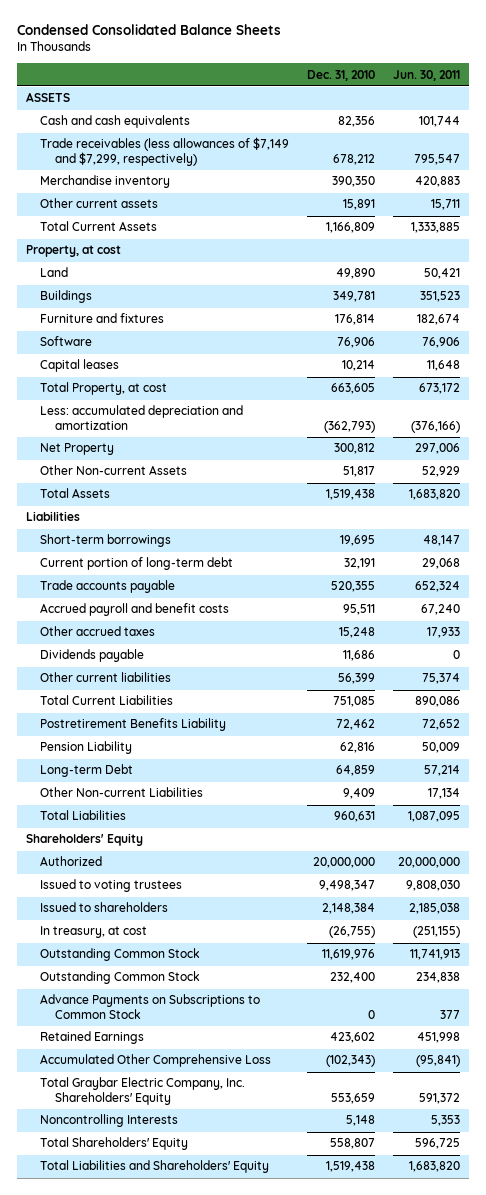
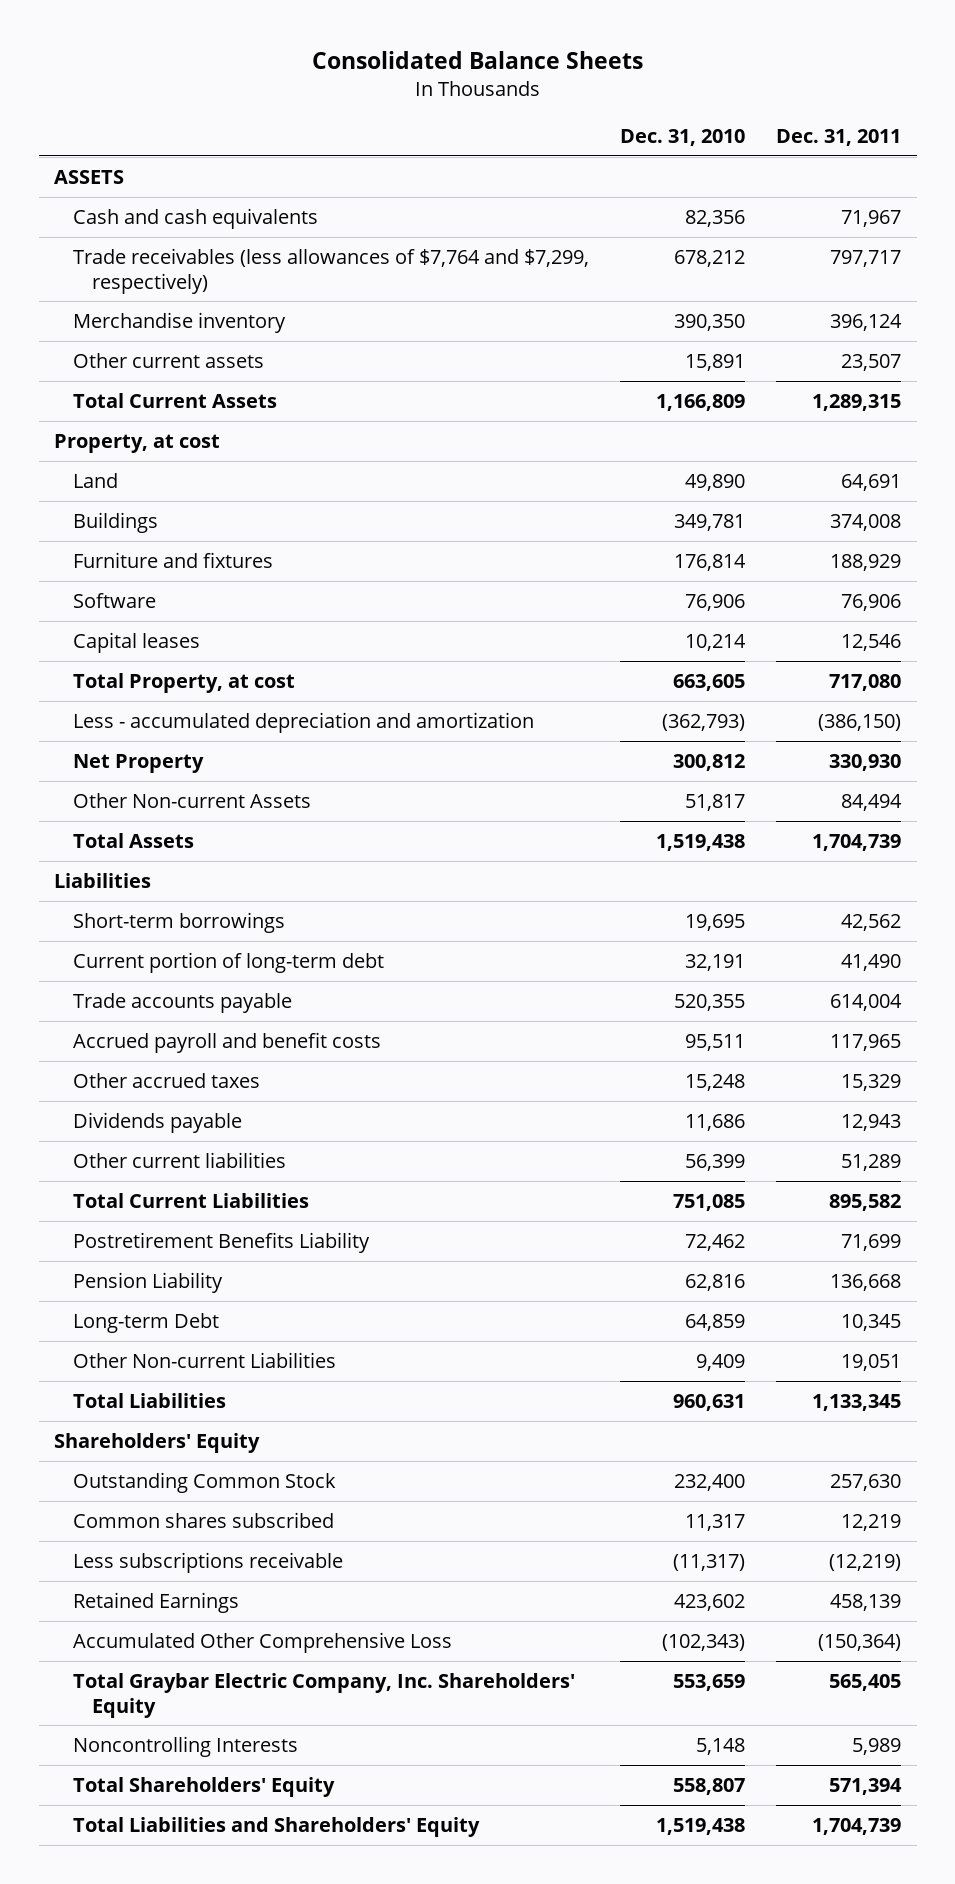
- Condensed Consolidated Balance Sheets
+ Consolidated Balance Sheets
- | Dec. 31, 2010 | Jun. 30, 2011
+ | Dec. 31, 2010 | Dec. 31, 2011
- Trade receivables (less allowances of $7,149 and $7,299, respectively) | 678,212 | 795,547
+ Trade receivables (less allowances of $7,764 and $7,299, respectively) | 678,212 | 797,717
- Less: accumulated depreciation and amortization | (362,793) | (376,166)
+ Less - accumulated depreciation and amortization | (362,793) | (386,150)
- Authorized | 20,000,000 | 20,000,000
- Issued to voting trustees | 9,498,347 | 9,808,030
- Issued to shareholders | 2,148,384 | 2,185,038
- In treasury, at cost | (26,755) | (251,155)
- Outstanding Common Stock | 11,619,976 | 11,741,913
- Advance Payments on Subscriptions to Common Stock | 0 | 377
+ Common shares subscribed | 11,317 | 12,219
+ Less subscriptions receivable | (11,317) | (12,219)

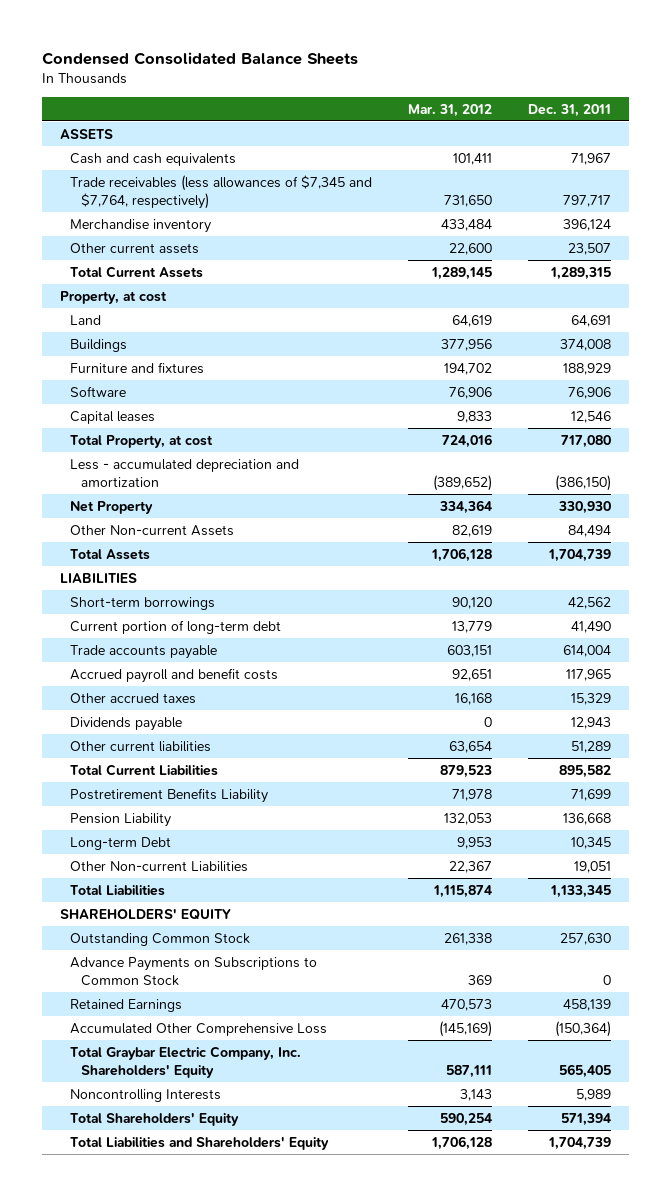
- Consolidated Balance Sheets
+ Condensed Consolidated Balance Sheets
- | Dec. 31, 2010 | Dec. 31, 2011
+ | Mar. 31, 2012 | Dec. 31, 2011
- Trade receivables (less allowances of $7,764 and $7,299, respectively) | 678,212 | 797,717
+ Trade receivables (less allowances of $7,345 and $7,764, respectively) | 731,650 | 797,717
- Liabilities
+ LIABILITIES
- Shareholders' Equity
+ SHAREHOLDERS' EQUITY
- Common shares subscribed | 11,317 | 12,219
- Less subscriptions receivable | (11,317) | (12,219)
+ Advance Payments on Subscriptions to Common Stock | 369 | 0

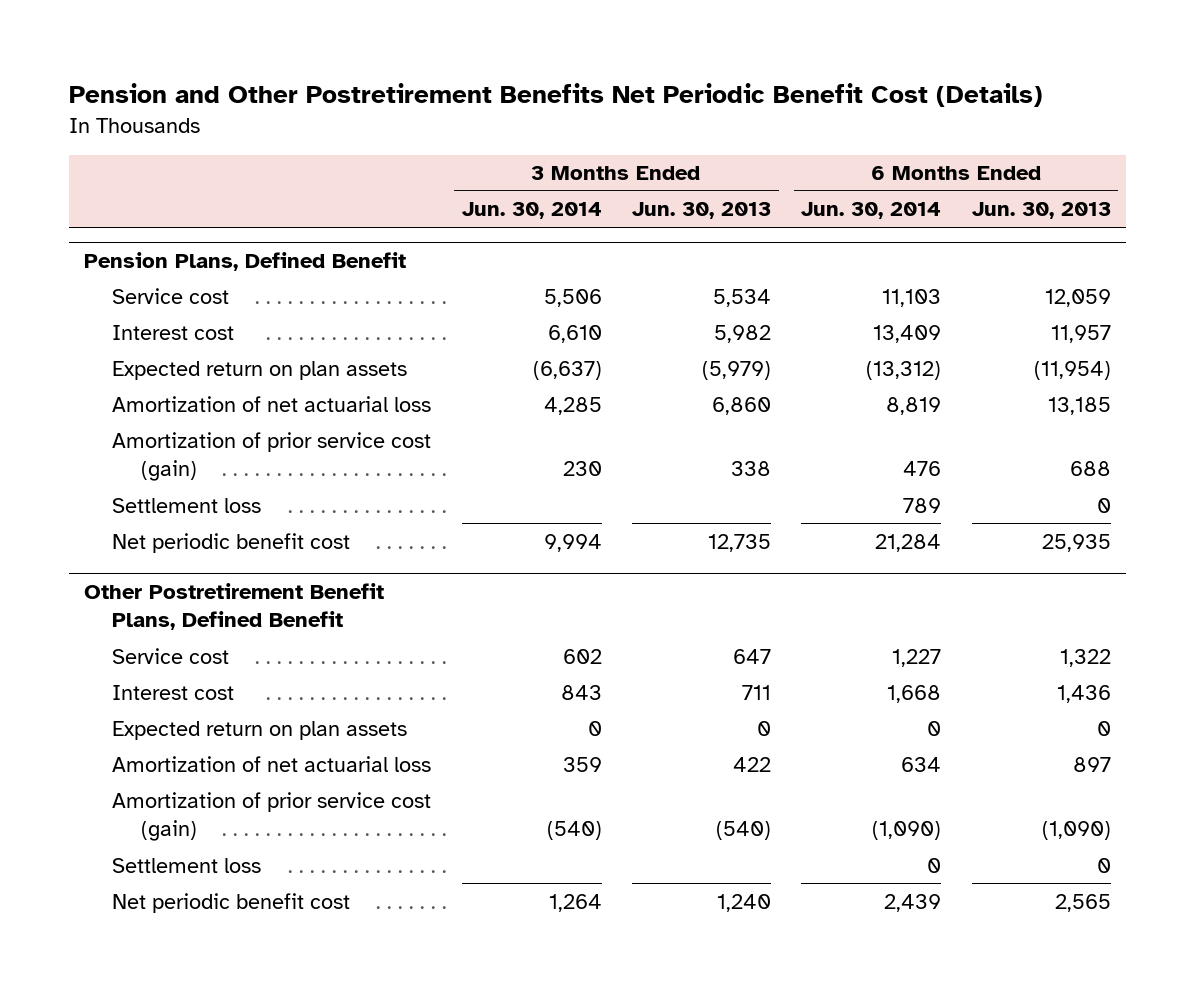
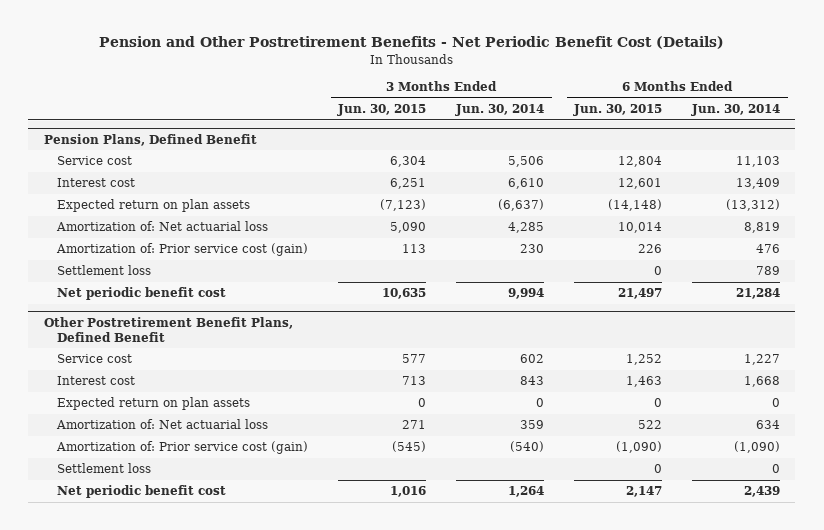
- Pension and Other Postretirement Benefits Net Periodic Benefit Cost (Details)
+ Pension and Other Postretirement Benefits - Net Periodic Benefit Cost (Details)
- | 3 Months Ended Jun. 30, 2014 | 3 Months Ended Jun. 30, 2013 | 6 Months Ended Jun. 30, 2014 | 6 Months Ended Jun. 30, 2013
+ | 3 Months Ended Jun. 30, 2015 | 3 Months Ended Jun. 30, 2014 | 6 Months Ended Jun. 30, 2015 | 6 Months Ended Jun. 30, 2014
@ Pension Plans, Defined Benefit
- Amortization of net actuarial loss | 4,285 | 6,860 | 8,819 | 13,185
- Amortization of prior service cost (gain) | 230 | 338 | 476 | 688
+ Amortization of: Net actuarial loss | 5,090 | 4,285 | 10,014 | 8,819
+ Amortization of: Prior service cost (gain) | 113 | 230 | 226 | 476
@ Other Postretirement Benefit Plans, Defined Benefit
- Amortization of net actuarial loss | 359 | 422 | 634 | 897
- Amortization of prior service cost (gain) | (540) | (540) | (1,090) | (1,090)
+ Amortization of: Net actuarial loss | 271 | 359 | 522 | 634
+ Amortization of: Prior service cost (gain) | (545) | (540) | (1,090) | (1,090)

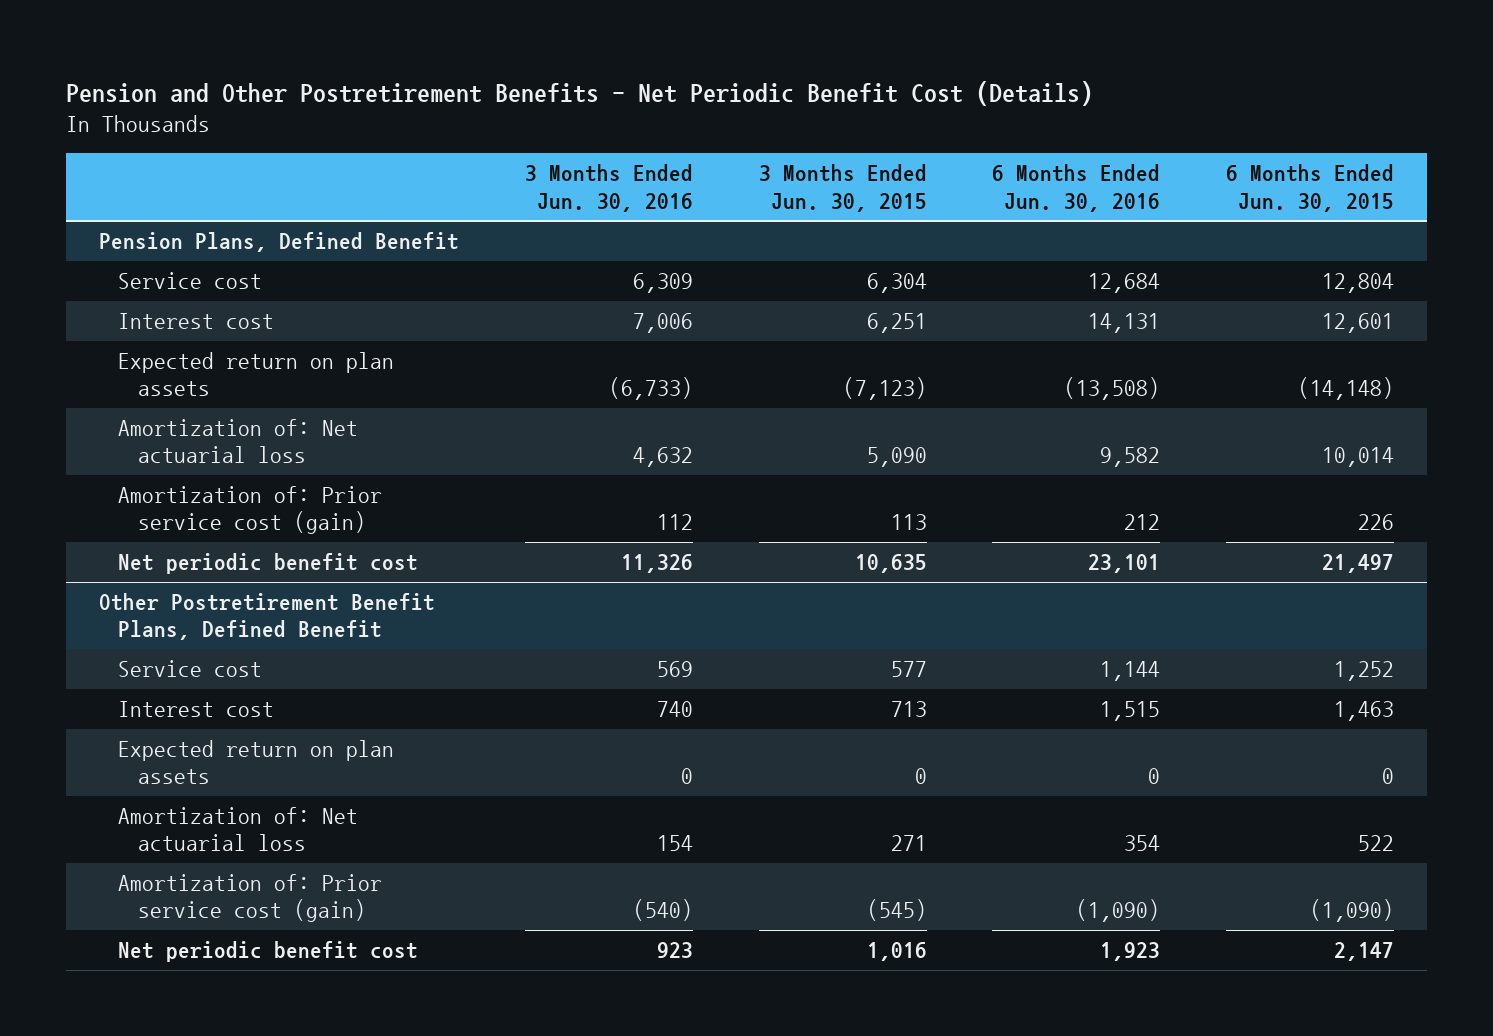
- | 3 Months Ended Jun. 30, 2015 | 3 Months Ended Jun. 30, 2014 | 6 Months Ended Jun. 30, 2015 | 6 Months Ended Jun. 30, 2014
+ | 3 Months Ended Jun. 30, 2016 | 3 Months Ended Jun. 30, 2015 | 6 Months Ended Jun. 30, 2016 | 6 Months Ended Jun. 30, 2015
@ Pension Plans, Defined Benefit
- Settlement loss | | | 0 | 789
@ Other Postretirement Benefit Plans, Defined Benefit
- Settlement loss | | | 0 | 0

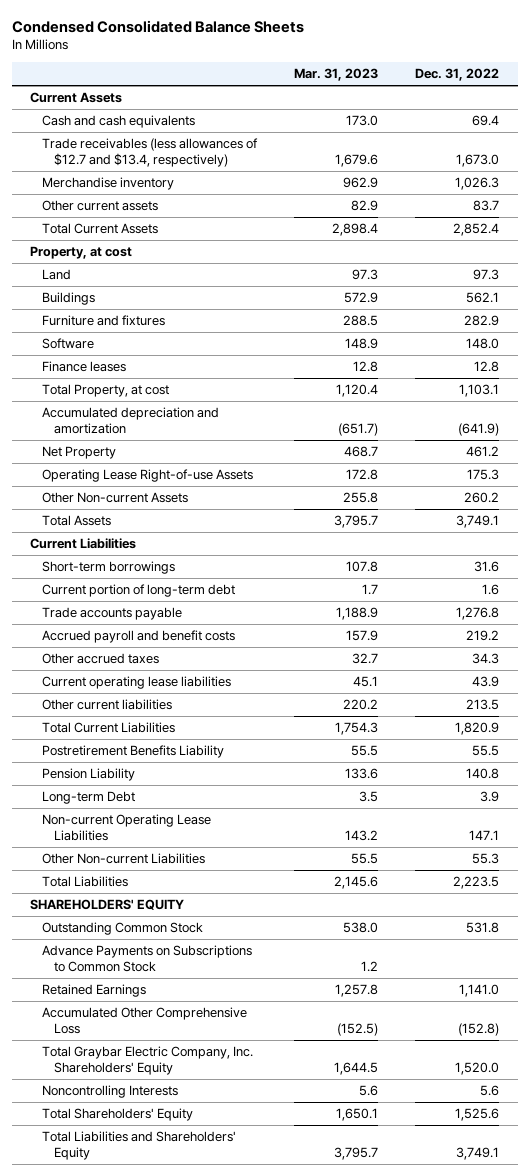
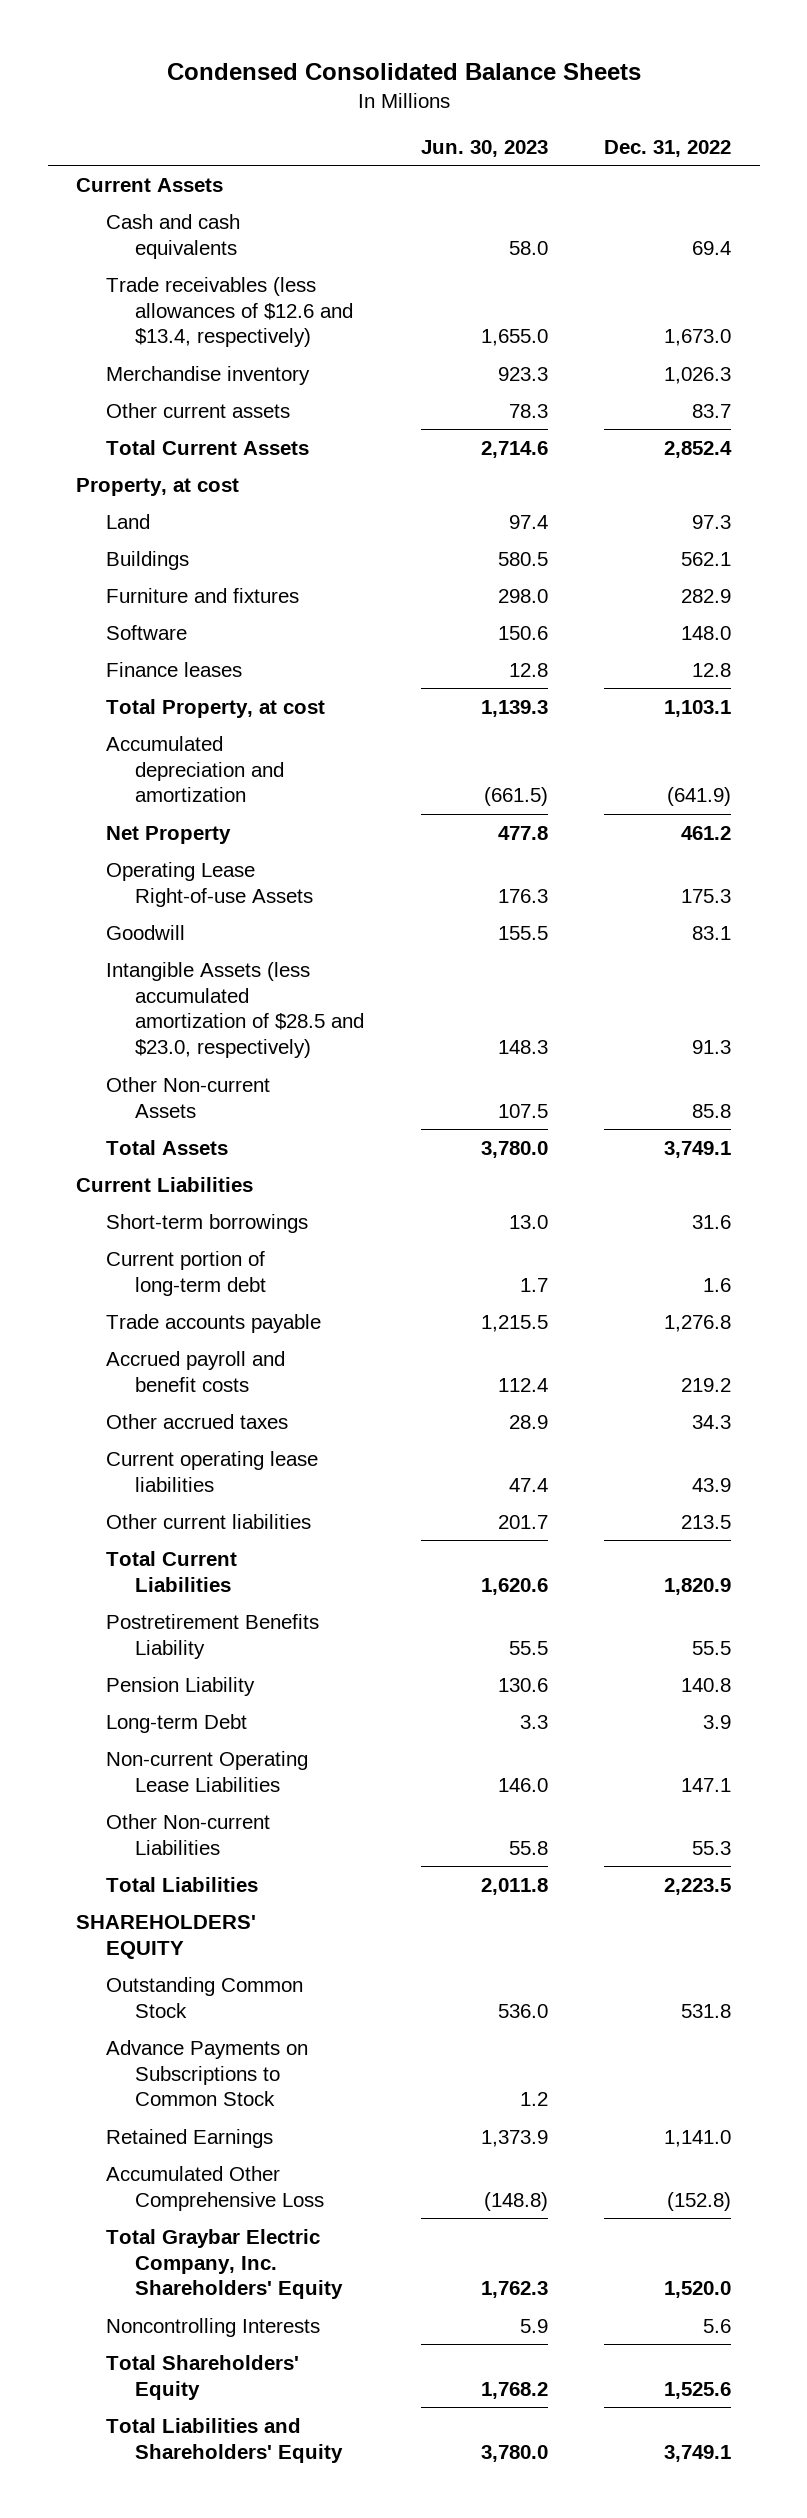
- | Mar. 31, 2023 | Dec. 31, 2022
+ | Jun. 30, 2023 | Dec. 31, 2022
- Trade receivables (less allowances of $12.7 and $13.4, respectively) | 1,679.6 | 1,673.0
+ Trade receivables (less allowances of $12.6 and $13.4, respectively) | 1,655.0 | 1,673.0
- Other Non-current Assets | 255.8 | 260.2
+ Goodwill | 155.5 | 83.1
+ Intangible Assets (less accumulated amortization of $28.5 and $23.0, respectively) | 148.3 | 91.3
+ Other Non-current Assets | 107.5 | 85.8

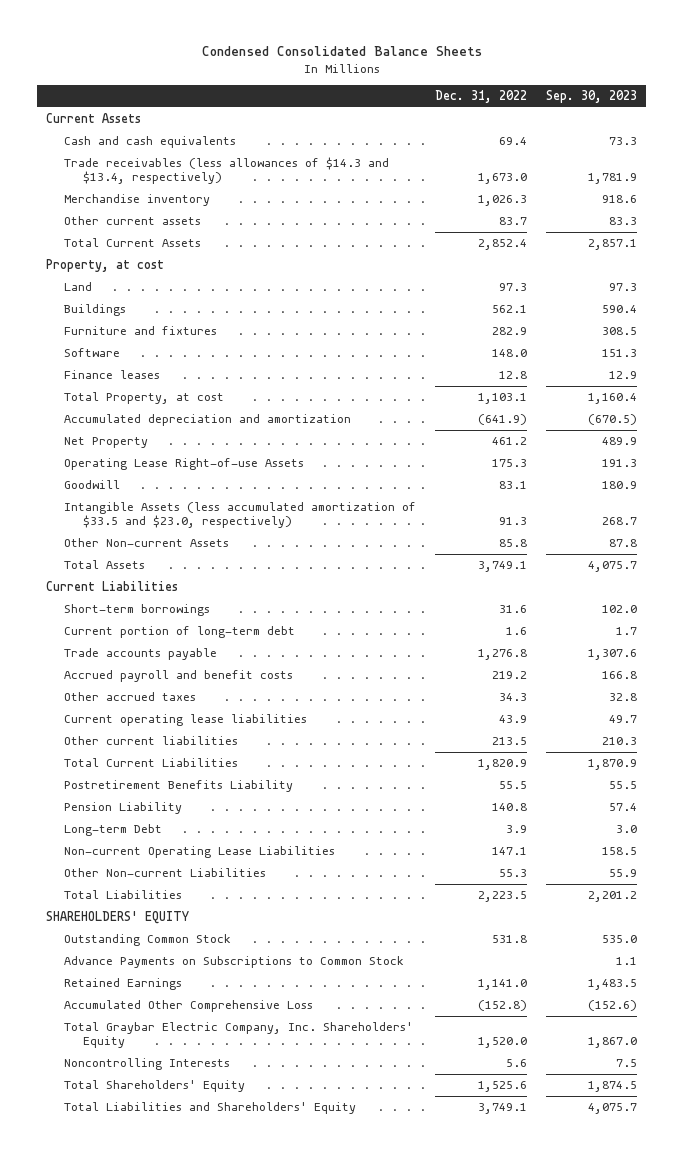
- | Jun. 30, 2023 | Dec. 31, 2022
+ | Dec. 31, 2022 | Sep. 30, 2023
- Trade receivables (less allowances of $12.6 and $13.4, respectively) | 1,655.0 | 1,673.0
+ Trade receivables (less allowances of $14.3 and $13.4, respectively) | 1,673.0 | 1,781.9
- Intangible Assets (less accumulated amortization of $28.5 and $23.0, respectively) | 148.3 | 91.3
+ Intangible Assets (less accumulated amortization of $33.5 and $23.0, respectively) | 91.3 | 268.7

